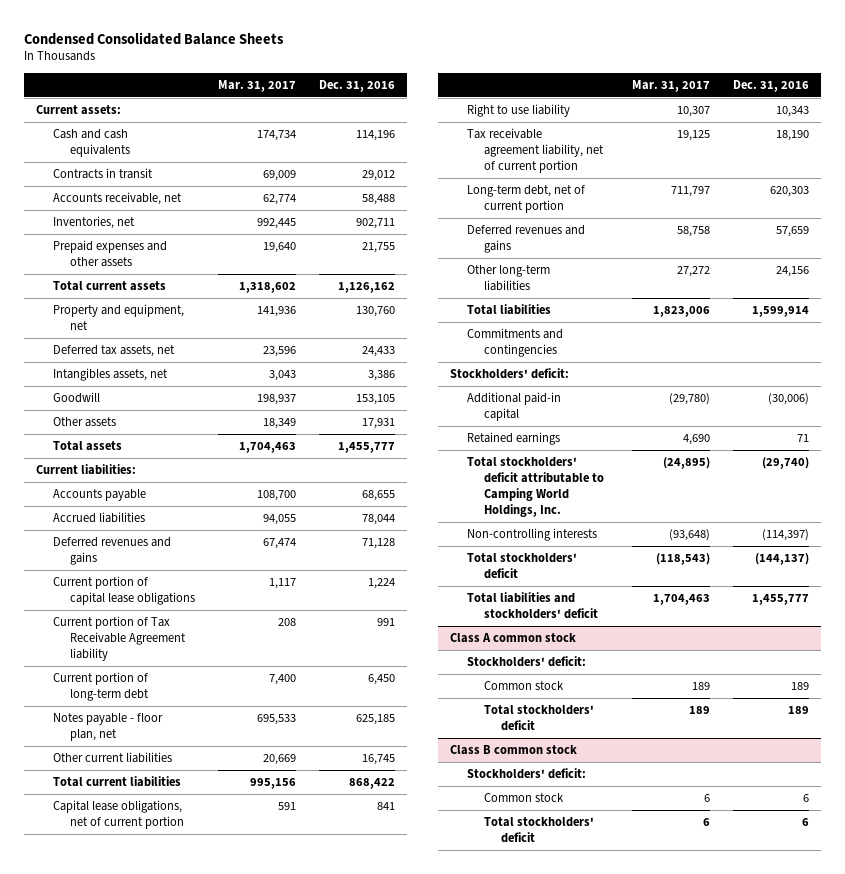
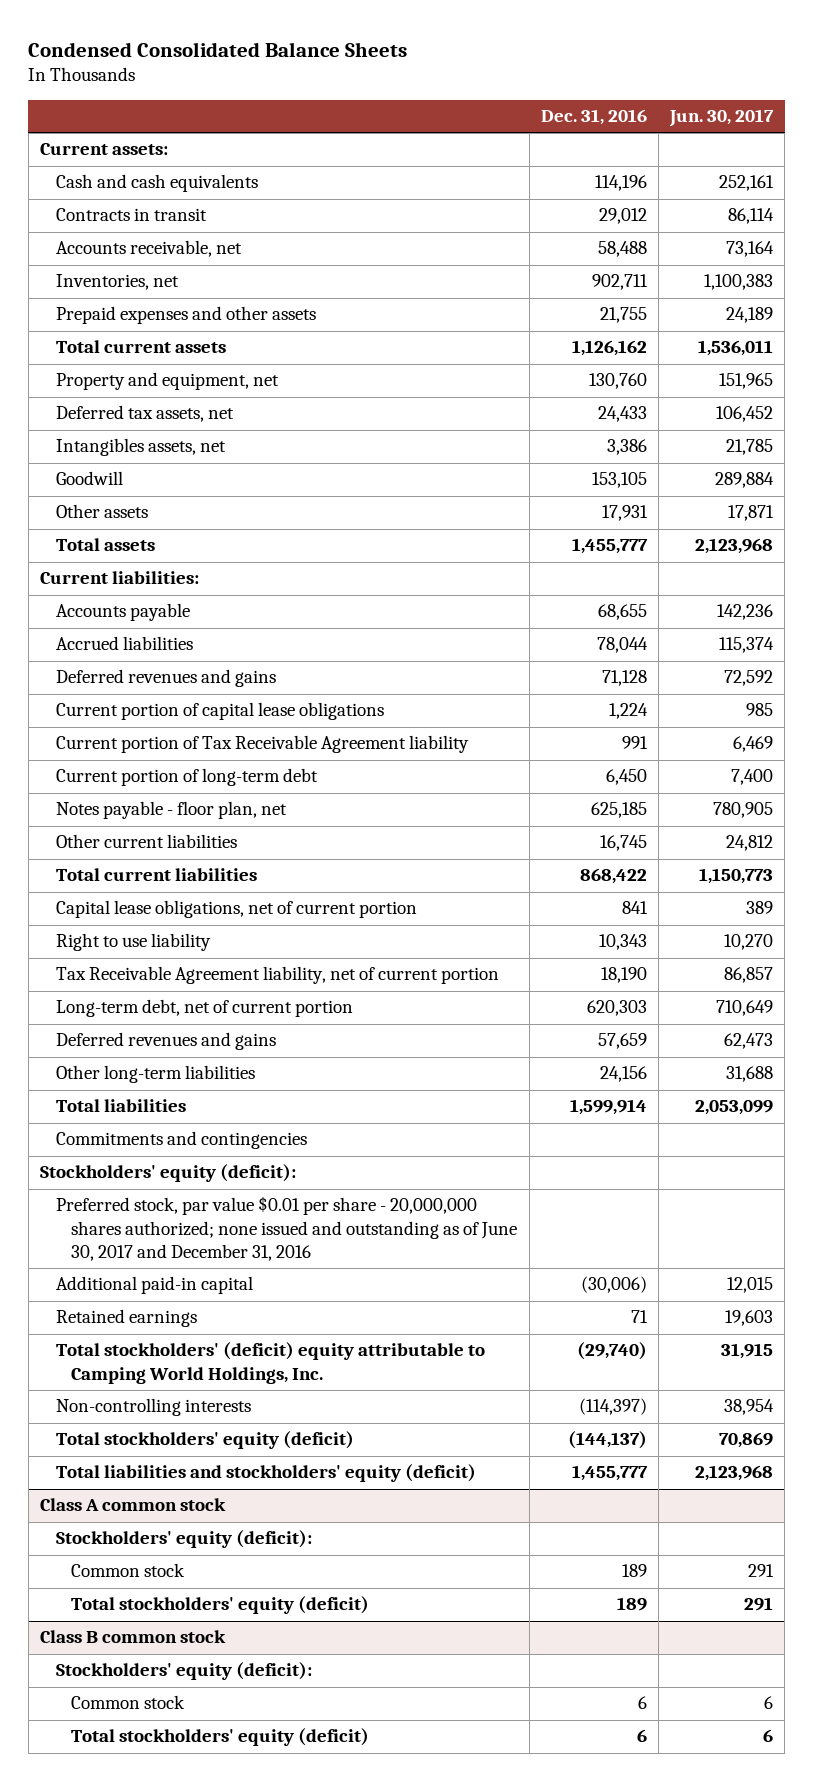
- | Mar. 31, 2017 | Dec. 31, 2016
+ | Dec. 31, 2016 | Jun. 30, 2017
- Tax receivable agreement liability, net of current portion | 19,125 | 18,190
+ Tax Receivable Agreement liability, net of current portion | 18,190 | 86,857
- Stockholders' deficit:
+ Stockholders' equity (deficit):
+ Preferred stock, par value $0.01 per share - 20,000,000 shares authorized; none issued and outstanding as of June 30, 2017 and December 31, 2016
- Total stockholders' deficit attributable to Camping World Holdings, Inc. | (24,895) | (29,740)
+ Total stockholders' (deficit) equity attributable to Camping World Holdings, Inc. | (29,740) | 31,915
- Total stockholders' deficit | (118,543) | (144,137)
- Total liabilities and stockholders' deficit | 1,704,463 | 1,455,777
+ Total stockholders' equity (deficit) | (144,137) | 70,869
+ Total liabilities and stockholders' equity (deficit) | 1,455,777 | 2,123,968
@ Class A common stock
- Stockholders' deficit:
+ Stockholders' equity (deficit):
- Total stockholders' deficit | 189 | 189
+ Total stockholders' equity (deficit) | 189 | 291
@ Class B common stock
- Stockholders' deficit:
+ Stockholders' equity (deficit):
- Total stockholders' deficit | 6 | 6
+ Total stockholders' equity (deficit) | 6 | 6

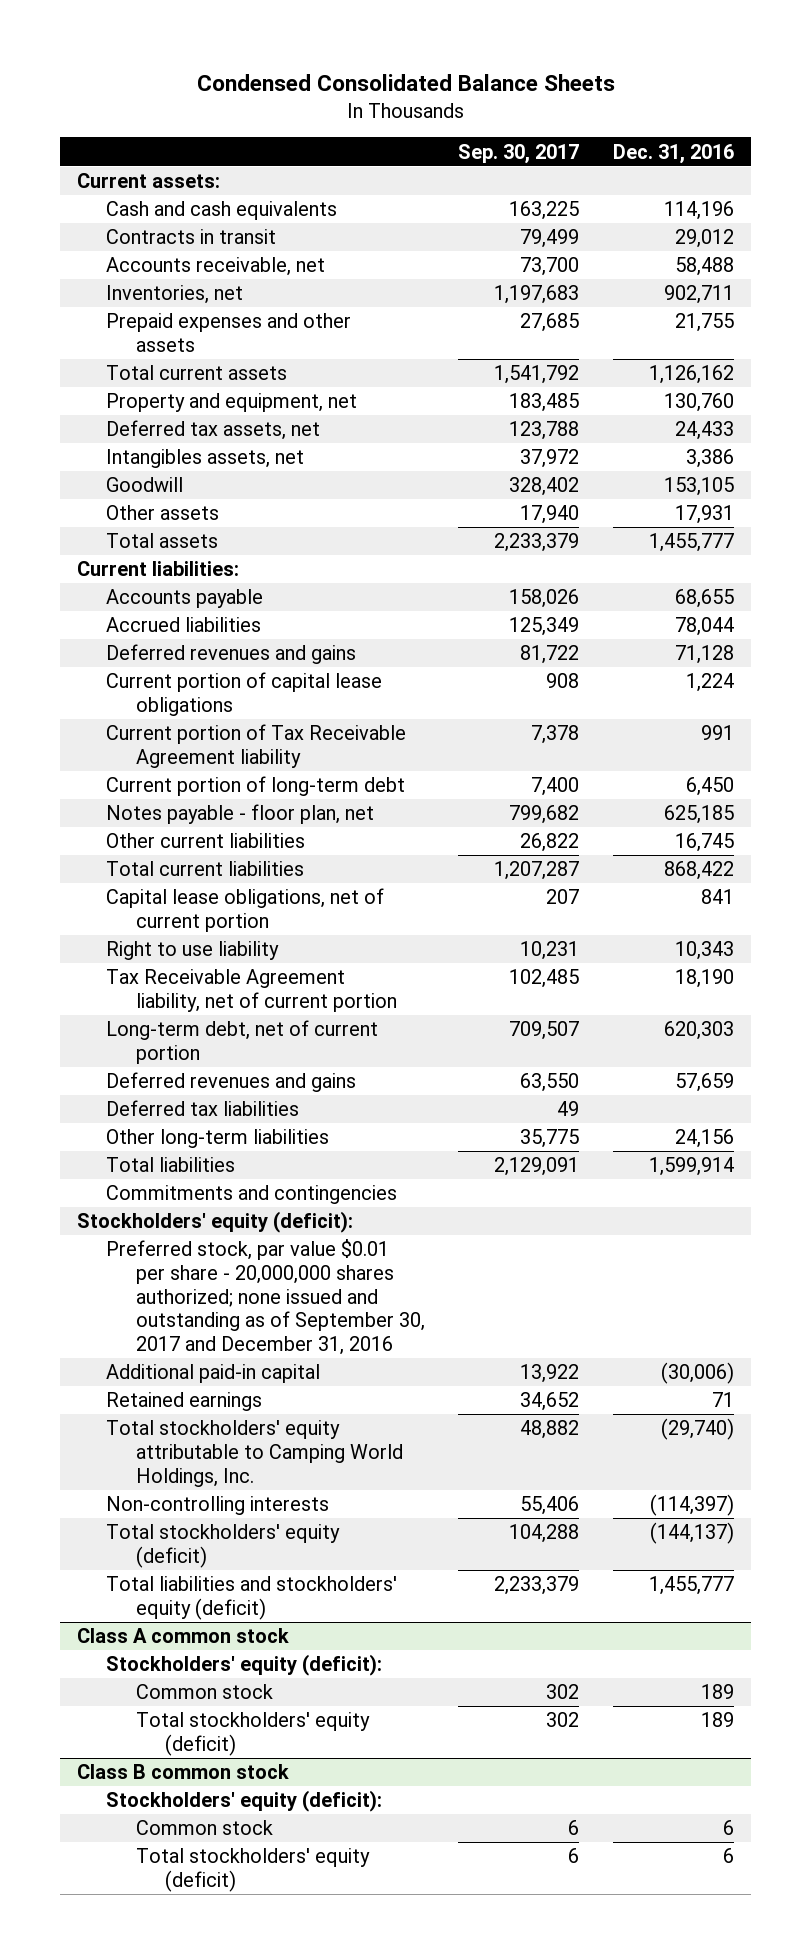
- | Dec. 31, 2016 | Jun. 30, 2017
+ | Sep. 30, 2017 | Dec. 31, 2016
+ Deferred tax liabilities | 49 |
- Preferred stock, par value $0.01 per share - 20,000,000 shares authorized; none issued and outstanding as of June 30, 2017 and December 31, 2016
+ Preferred stock, par value $0.01 per share - 20,000,000 shares authorized; none issued and outstanding as of September 30, 2017 and December 31, 2016
- Total stockholders' (deficit) equity attributable to Camping World Holdings, Inc. | (29,740) | 31,915
+ Total stockholders' equity attributable to Camping World Holdings, Inc. | 48,882 | (29,740)

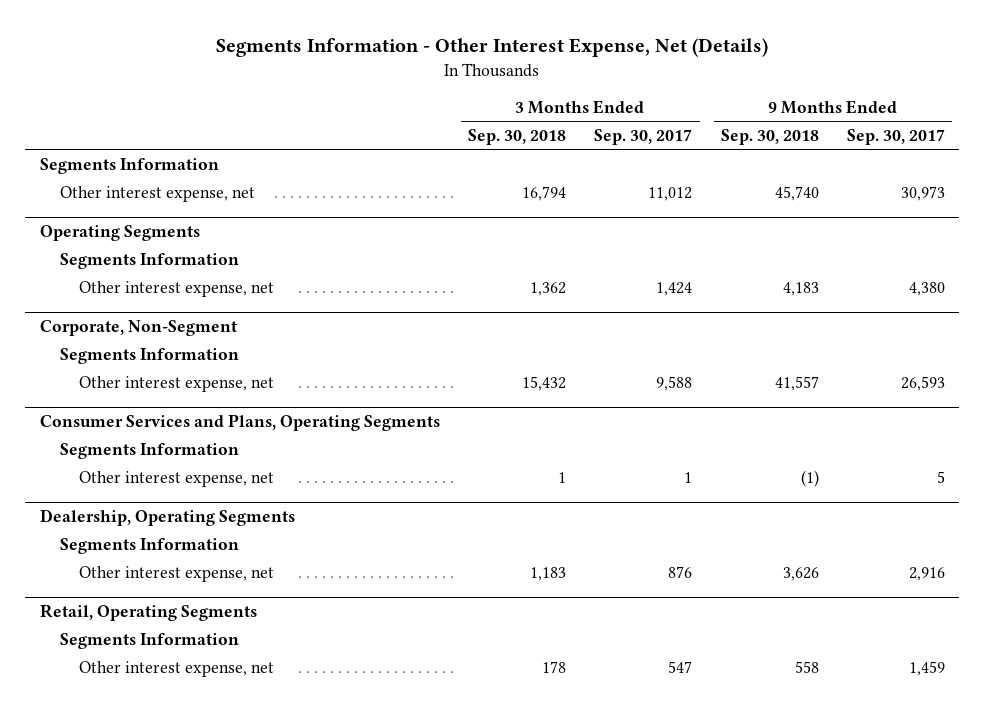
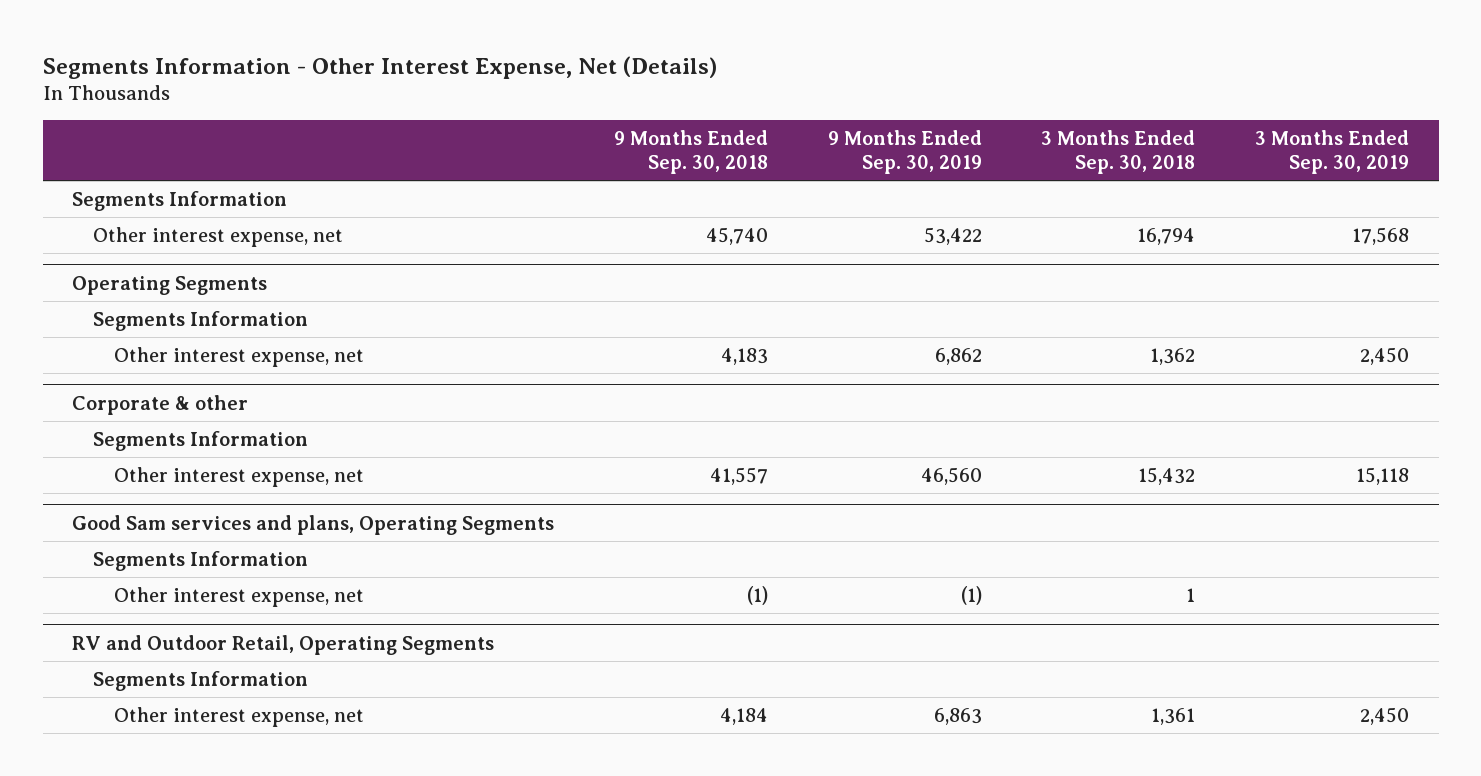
- | 3 Months Ended Sep. 30, 2018 | 3 Months Ended Sep. 30, 2017 | 9 Months Ended Sep. 30, 2018 | 9 Months Ended Sep. 30, 2017
+ | 9 Months Ended Sep. 30, 2018 | 9 Months Ended Sep. 30, 2019 | 3 Months Ended Sep. 30, 2018 | 3 Months Ended Sep. 30, 2019
- Corporate, Non-Segment
+ Corporate & other
- Consumer Services and Plans, Operating Segments
+ Good Sam services and plans, Operating Segments
- Dealership, Operating Segments
- Segments Information
- Other interest expense, net | 1,183 | 876 | 3,626 | 2,916
- Retail, Operating Segments
+ RV and Outdoor Retail, Operating Segments
- Other interest expense, net | 178 | 547 | 558 | 1,459
+ Other interest expense, net | 4,184 | 6,863 | 1,361 | 2,450

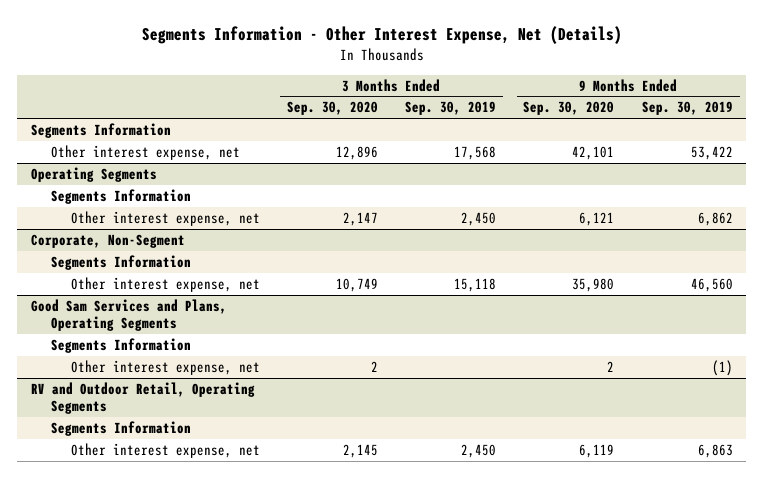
- | 9 Months Ended Sep. 30, 2018 | 9 Months Ended Sep. 30, 2019 | 3 Months Ended Sep. 30, 2018 | 3 Months Ended Sep. 30, 2019
+ | 3 Months Ended Sep. 30, 2020 | 3 Months Ended Sep. 30, 2019 | 9 Months Ended Sep. 30, 2020 | 9 Months Ended Sep. 30, 2019
- Corporate & other
+ Corporate, Non-Segment
- Good Sam services and plans, Operating Segments
+ Good Sam Services and Plans, Operating Segments

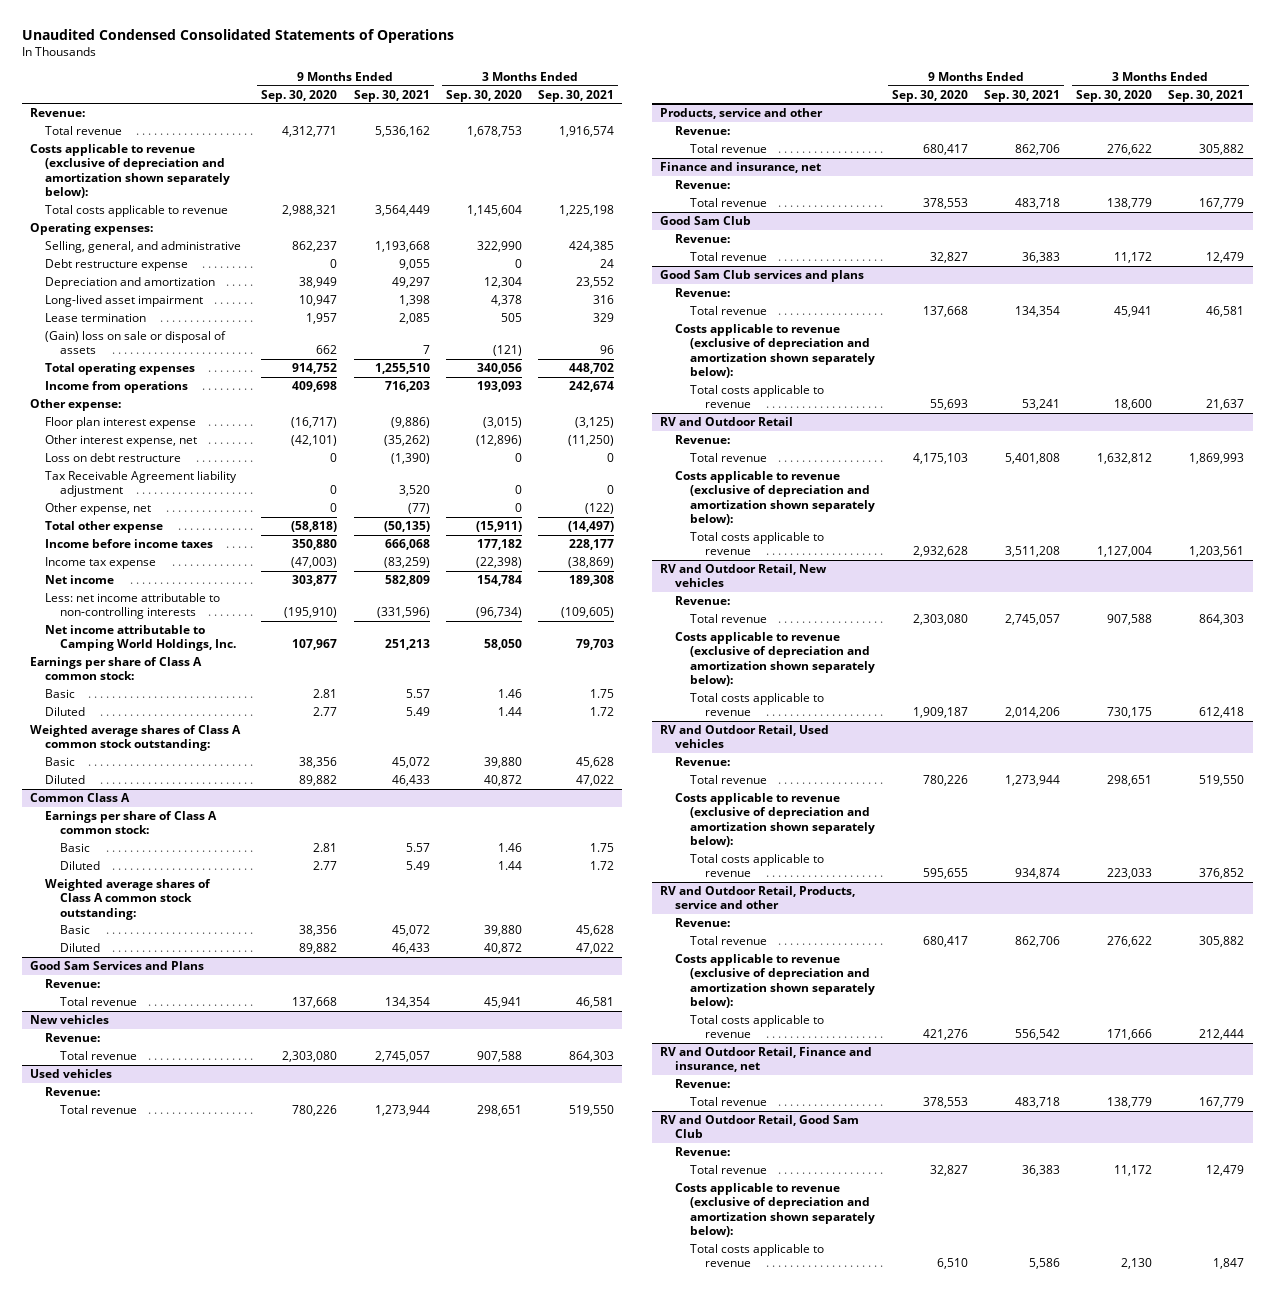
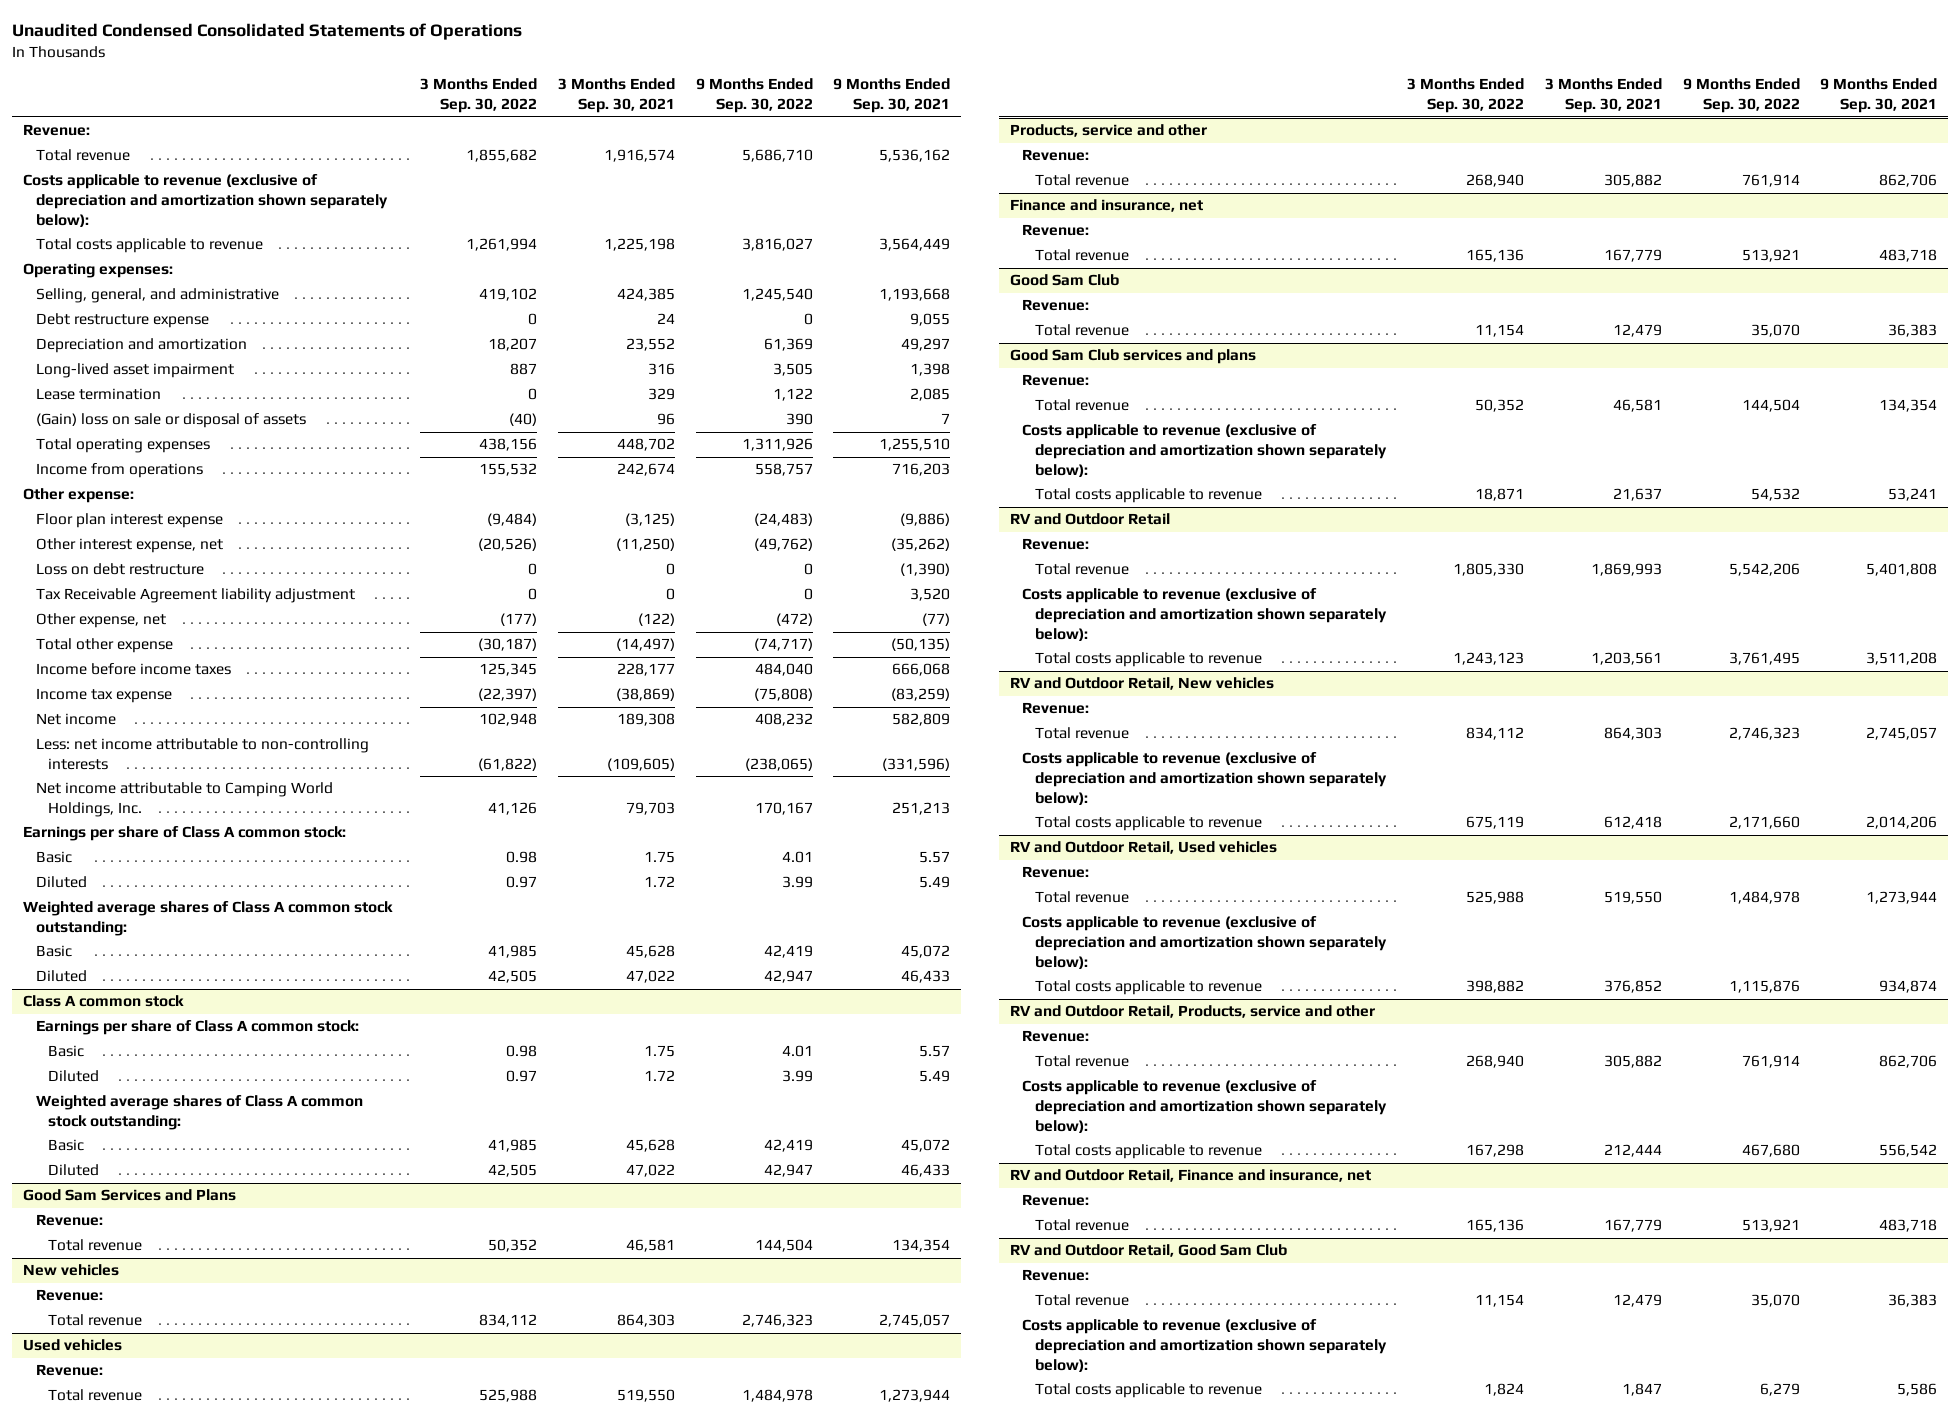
- | 9 Months Ended Sep. 30, 2020 | 9 Months Ended Sep. 30, 2021 | 3 Months Ended Sep. 30, 2020 | 3 Months Ended Sep. 30, 2021
+ | 3 Months Ended Sep. 30, 2022 | 3 Months Ended Sep. 30, 2021 | 9 Months Ended Sep. 30, 2022 | 9 Months Ended Sep. 30, 2021
- Common Class A
+ Class A common stock

